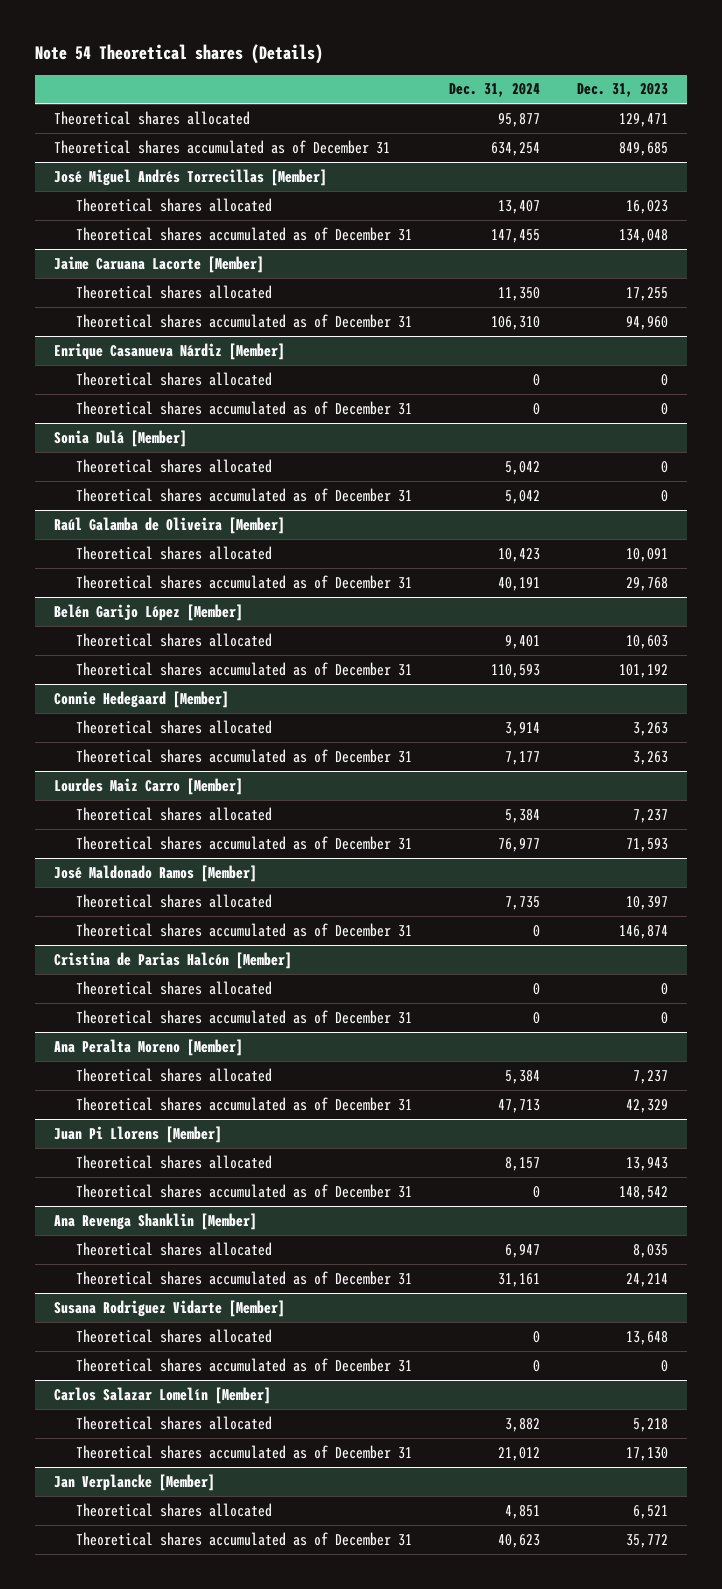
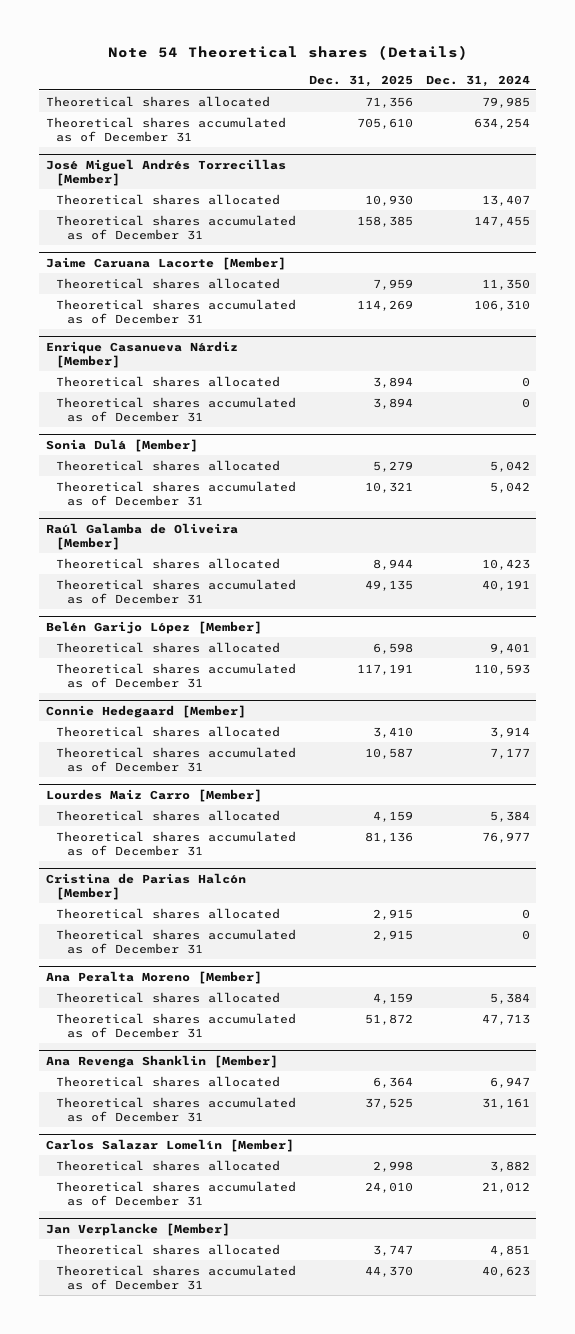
- | Dec. 31, 2024 | Dec. 31, 2023
+ | Dec. 31, 2025 | Dec. 31, 2024
- Theoretical shares allocated | 95,877 | 129,471
+ Theoretical shares allocated | 71,356 | 79,985
- José Maldonado Ramos [Member]
- Theoretical shares allocated | 7,735 | 10,397
- Theoretical shares accumulated as of December 31 | 0 | 146,874
- Juan Pi Llorens [Member]
- Theoretical shares allocated | 8,157 | 13,943
- Theoretical shares accumulated as of December 31 | 0 | 148,542
- Susana Rodriguez Vidarte [Member]
- Theoretical shares allocated | 0 | 13,648
- Theoretical shares accumulated as of December 31 | 0 | 0

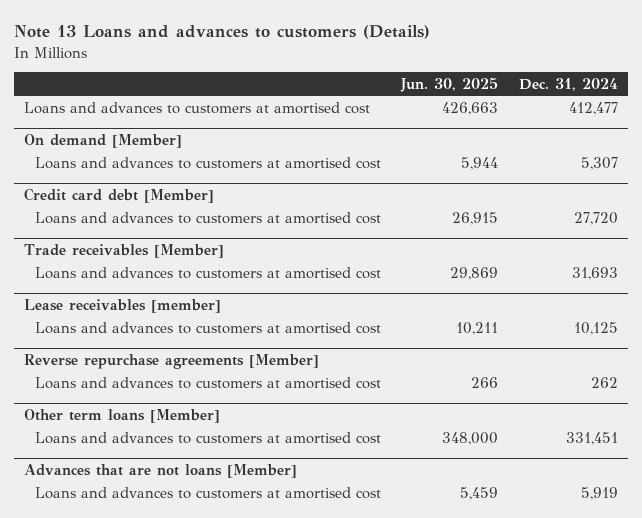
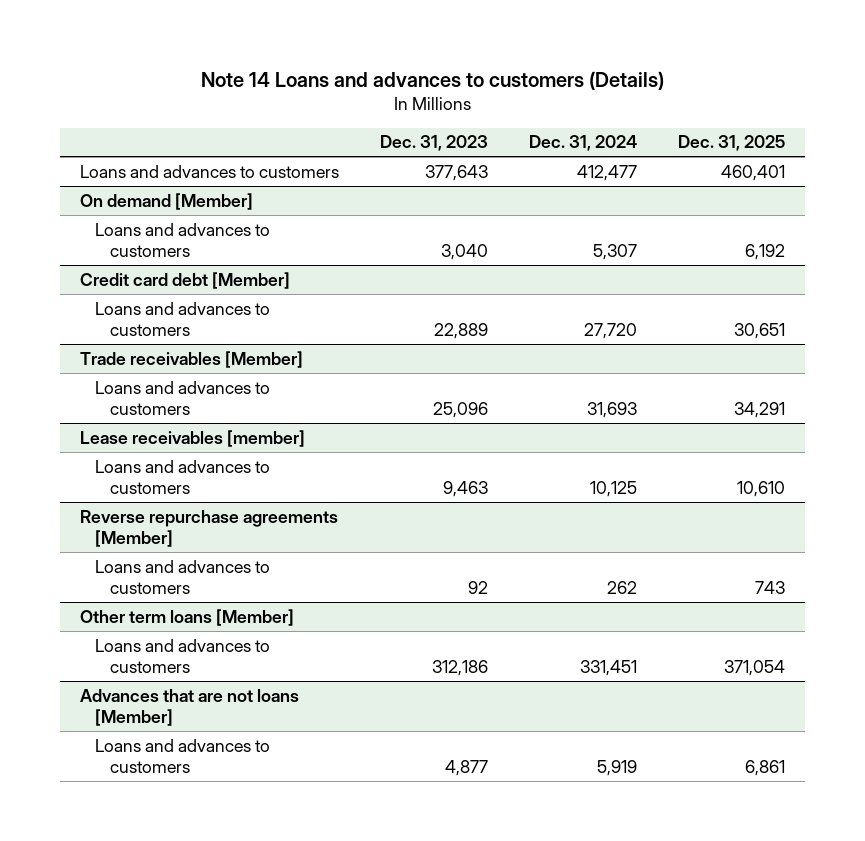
- Note 13 Loans and advances to customers (Details)
+ Note 14 Loans and advances to customers (Details)
- | Jun. 30, 2025 | Dec. 31, 2024
+ | Dec. 31, 2023 | Dec. 31, 2024 | Dec. 31, 2025
- Loans and advances to customers at amortised cost | 426,663 | 412,477
+ Loans and advances to customers | 377,643 | 412,477 | 460,401
@ On demand [Member]
- Loans and advances to customers at amortised cost | 5,944 | 5,307
+ Loans and advances to customers | 3,040 | 5,307 | 6,192
@ Credit card debt [Member]
- Loans and advances to customers at amortised cost | 26,915 | 27,720
+ Loans and advances to customers | 22,889 | 27,720 | 30,651
@ Trade receivables [Member]
- Loans and advances to customers at amortised cost | 29,869 | 31,693
+ Loans and advances to customers | 25,096 | 31,693 | 34,291
@ Lease receivables [member]
- Loans and advances to customers at amortised cost | 10,211 | 10,125
+ Loans and advances to customers | 9,463 | 10,125 | 10,610
@ Reverse repurchase agreements [Member]
- Loans and advances to customers at amortised cost | 266 | 262
+ Loans and advances to customers | 92 | 262 | 743
@ Other term loans [Member]
- Loans and advances to customers at amortised cost | 348,000 | 331,451
+ Loans and advances to customers | 312,186 | 331,451 | 371,054
@ Advances that are not loans [Member]
- Loans and advances to customers at amortised cost | 5,459 | 5,919
+ Loans and advances to customers | 4,877 | 5,919 | 6,861

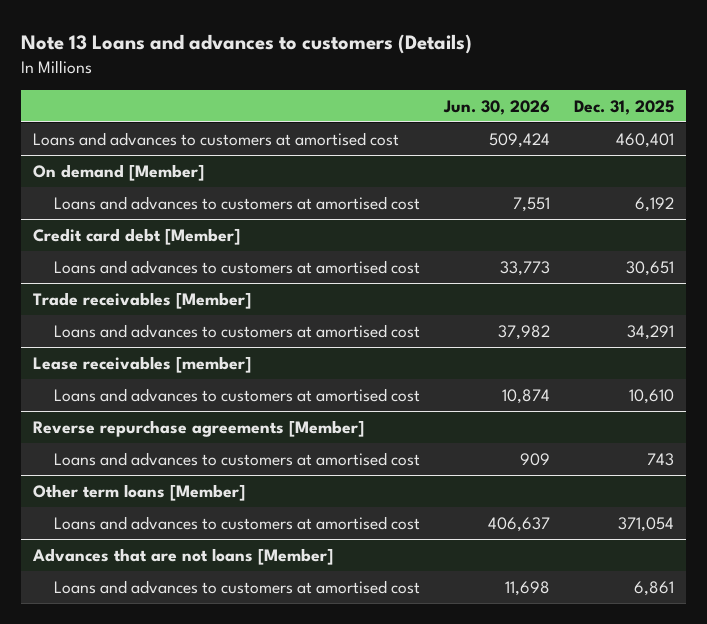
- Note 14 Loans and advances to customers (Details)
+ Note 13 Loans and advances to customers (Details)
- | Dec. 31, 2023 | Dec. 31, 2024 | Dec. 31, 2025
+ | Jun. 30, 2026 | Dec. 31, 2025
- Loans and advances to customers | 377,643 | 412,477 | 460,401
+ Loans and advances to customers at amortised cost | 509,424 | 460,401
@ On demand [Member]
- Loans and advances to customers | 3,040 | 5,307 | 6,192
+ Loans and advances to customers at amortised cost | 7,551 | 6,192
@ Credit card debt [Member]
- Loans and advances to customers | 22,889 | 27,720 | 30,651
+ Loans and advances to customers at amortised cost | 33,773 | 30,651
@ Trade receivables [Member]
- Loans and advances to customers | 25,096 | 31,693 | 34,291
+ Loans and advances to customers at amortised cost | 37,982 | 34,291
@ Lease receivables [member]
- Loans and advances to customers | 9,463 | 10,125 | 10,610
+ Loans and advances to customers at amortised cost | 10,874 | 10,610
@ Reverse repurchase agreements [Member]
- Loans and advances to customers | 92 | 262 | 743
+ Loans and advances to customers at amortised cost | 909 | 743
@ Other term loans [Member]
- Loans and advances to customers | 312,186 | 331,451 | 371,054
+ Loans and advances to customers at amortised cost | 406,637 | 371,054
@ Advances that are not loans [Member]
- Loans and advances to customers | 4,877 | 5,919 | 6,861
+ Loans and advances to customers at amortised cost | 11,698 | 6,861

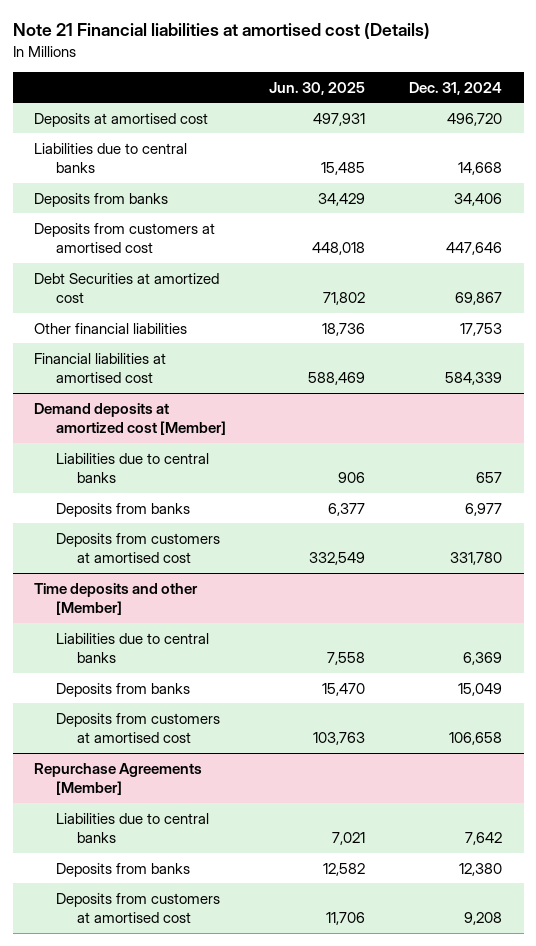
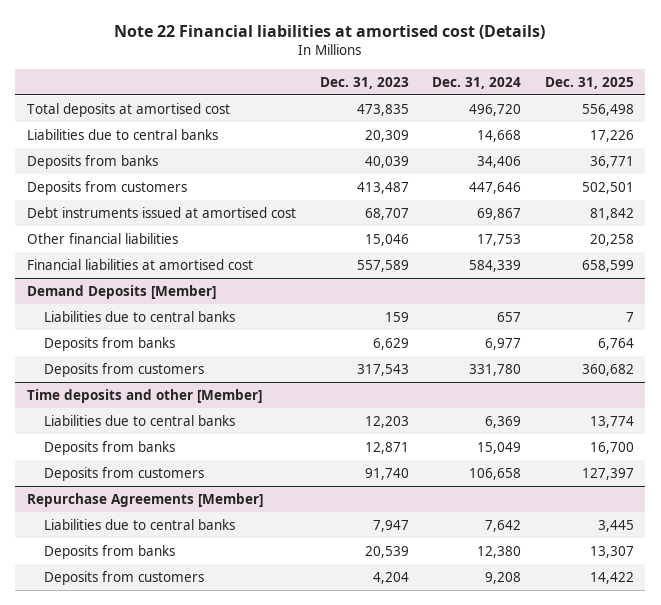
- Note 21 Financial liabilities at amortised cost (Details)
+ Note 22 Financial liabilities at amortised cost (Details)
- | Jun. 30, 2025 | Dec. 31, 2024
+ | Dec. 31, 2023 | Dec. 31, 2024 | Dec. 31, 2025
- Deposits at amortised cost | 497,931 | 496,720
+ Total deposits at amortised cost | 473,835 | 496,720 | 556,498
- Deposits from customers at amortised cost | 448,018 | 447,646
- Debt Securities at amortized cost | 71,802 | 69,867
+ Deposits from customers | 413,487 | 447,646 | 502,501
+ Debt instruments issued at amortised cost | 68,707 | 69,867 | 81,842
- Demand deposits at amortized cost [Member]
+ Demand Deposits [Member]
- Deposits from customers at amortised cost | 332,549 | 331,780
+ Deposits from customers | 317,543 | 331,780 | 360,682
@ Time deposits and other [Member]
- Deposits from customers at amortised cost | 103,763 | 106,658
+ Deposits from customers | 91,740 | 106,658 | 127,397
@ Repurchase Agreements [Member]
- Deposits from customers at amortised cost | 11,706 | 9,208
+ Deposits from customers | 4,204 | 9,208 | 14,422

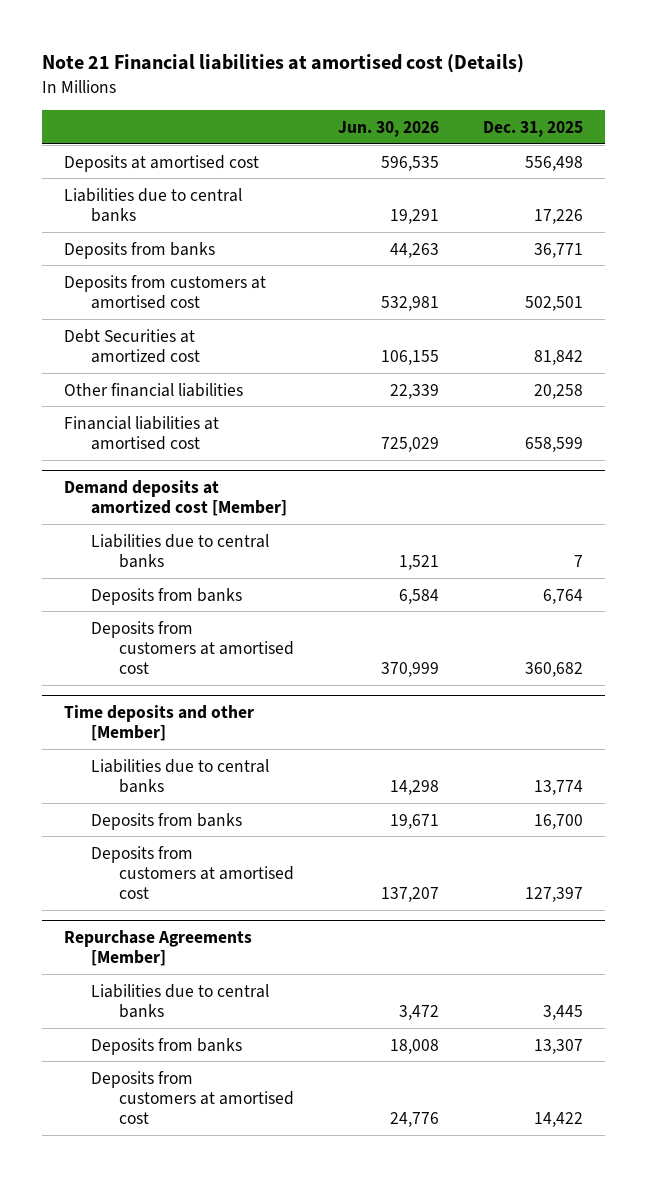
- Note 22 Financial liabilities at amortised cost (Details)
+ Note 21 Financial liabilities at amortised cost (Details)
- | Dec. 31, 2023 | Dec. 31, 2024 | Dec. 31, 2025
+ | Jun. 30, 2026 | Dec. 31, 2025
- Total deposits at amortised cost | 473,835 | 496,720 | 556,498
+ Deposits at amortised cost | 596,535 | 556,498
- Deposits from customers | 413,487 | 447,646 | 502,501
- Debt instruments issued at amortised cost | 68,707 | 69,867 | 81,842
+ Deposits from customers at amortised cost | 532,981 | 502,501
+ Debt Securities at amortized cost | 106,155 | 81,842
- Demand Deposits [Member]
+ Demand deposits at amortized cost [Member]
- Deposits from customers | 317,543 | 331,780 | 360,682
+ Deposits from customers at amortised cost | 370,999 | 360,682
@ Time deposits and other [Member]
- Deposits from customers | 91,740 | 106,658 | 127,397
+ Deposits from customers at amortised cost | 137,207 | 127,397
@ Repurchase Agreements [Member]
- Deposits from customers | 4,204 | 9,208 | 14,422
+ Deposits from customers at amortised cost | 24,776 | 14,422

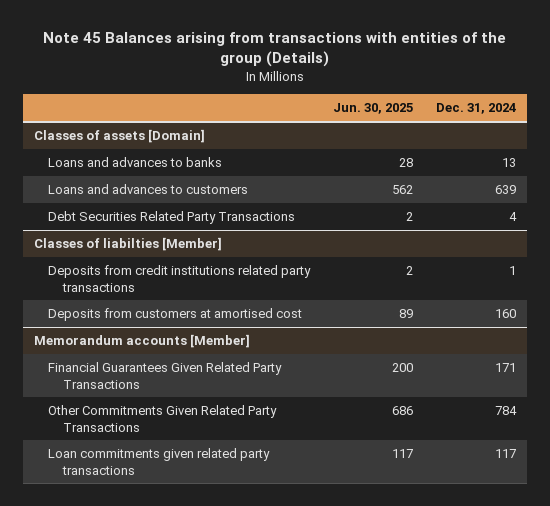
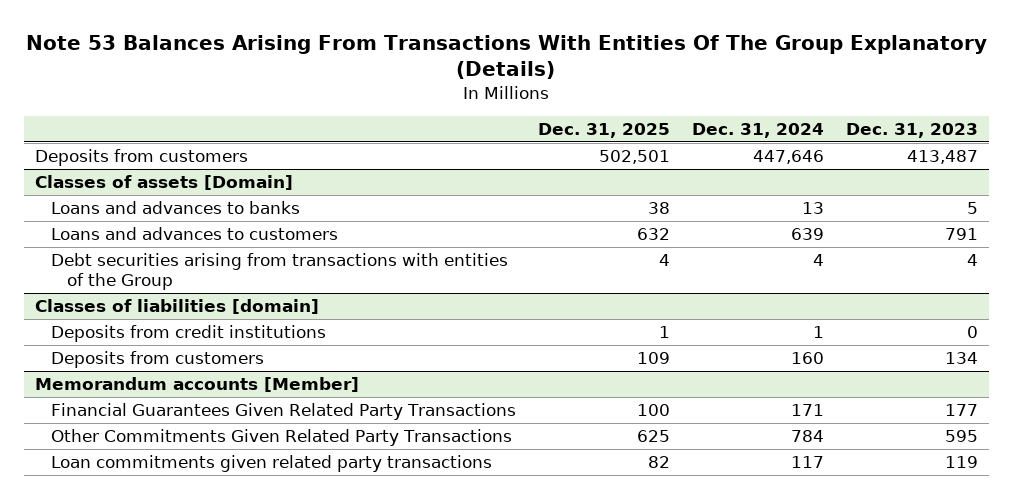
- Note 45 Balances arising from transactions with entities of the group (Details)
+ Note 53 Balances Arising From Transactions With Entities Of The Group Explanatory (Details)
- | Jun. 30, 2025 | Dec. 31, 2024
+ | Dec. 31, 2025 | Dec. 31, 2024 | Dec. 31, 2023
+ Deposits from customers | 502,501 | 447,646 | 413,487
@ Classes of assets [Domain]
- Debt Securities Related Party Transactions | 2 | 4
- Classes of liabilties [Member]
- Deposits from credit institutions related party transactions | 2 | 1
- Deposits from customers at amortised cost | 89 | 160
@ Classes of assets [Domain]
+ Debt securities arising from transactions with entities of the Group | 4 | 4 | 4
+ Classes of liabilities [domain]
+ Deposits from credit institutions | 1 | 1 | 0
+ Deposits from customers | 109 | 160 | 134

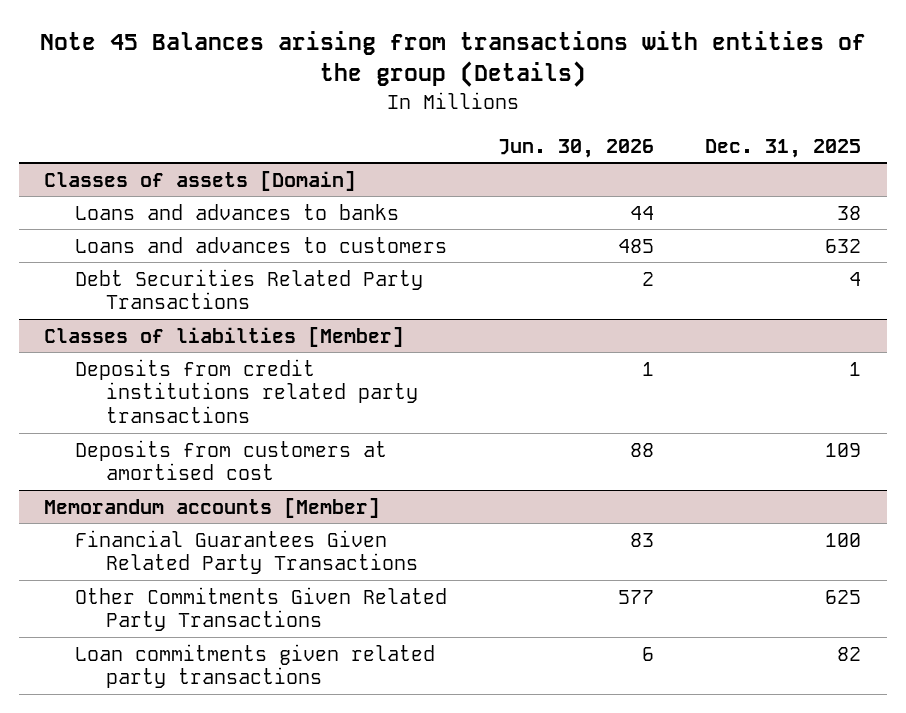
- Note 53 Balances Arising From Transactions With Entities Of The Group Explanatory (Details)
+ Note 45 Balances arising from transactions with entities of the group (Details)
- | Dec. 31, 2025 | Dec. 31, 2024 | Dec. 31, 2023
+ | Jun. 30, 2026 | Dec. 31, 2025
- Deposits from customers | 502,501 | 447,646 | 413,487
@ Classes of assets [Domain]
- Debt securities arising from transactions with entities of the Group | 4 | 4 | 4
- Classes of liabilities [domain]
- Deposits from credit institutions | 1 | 1 | 0
- Deposits from customers | 109 | 160 | 134
@ Classes of assets [Domain]
+ Debt Securities Related Party Transactions | 2 | 4
+ Classes of liabilties [Member]
+ Deposits from credit institutions related party transactions | 1 | 1
+ Deposits from customers at amortised cost | 88 | 109

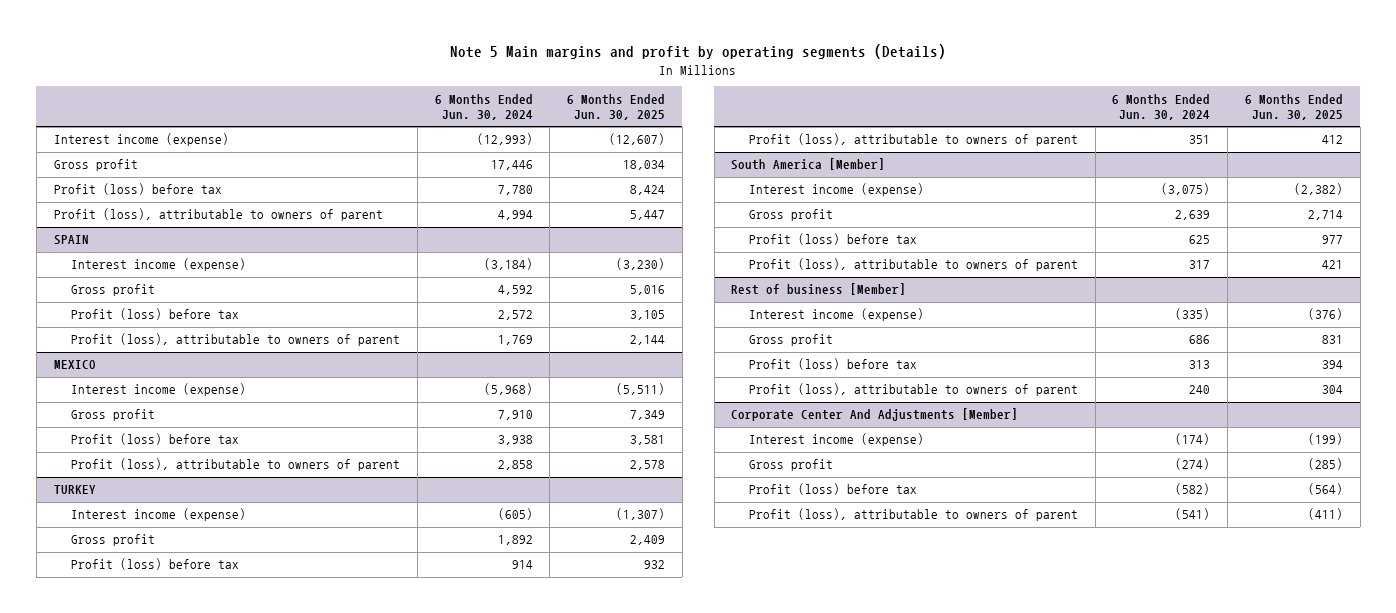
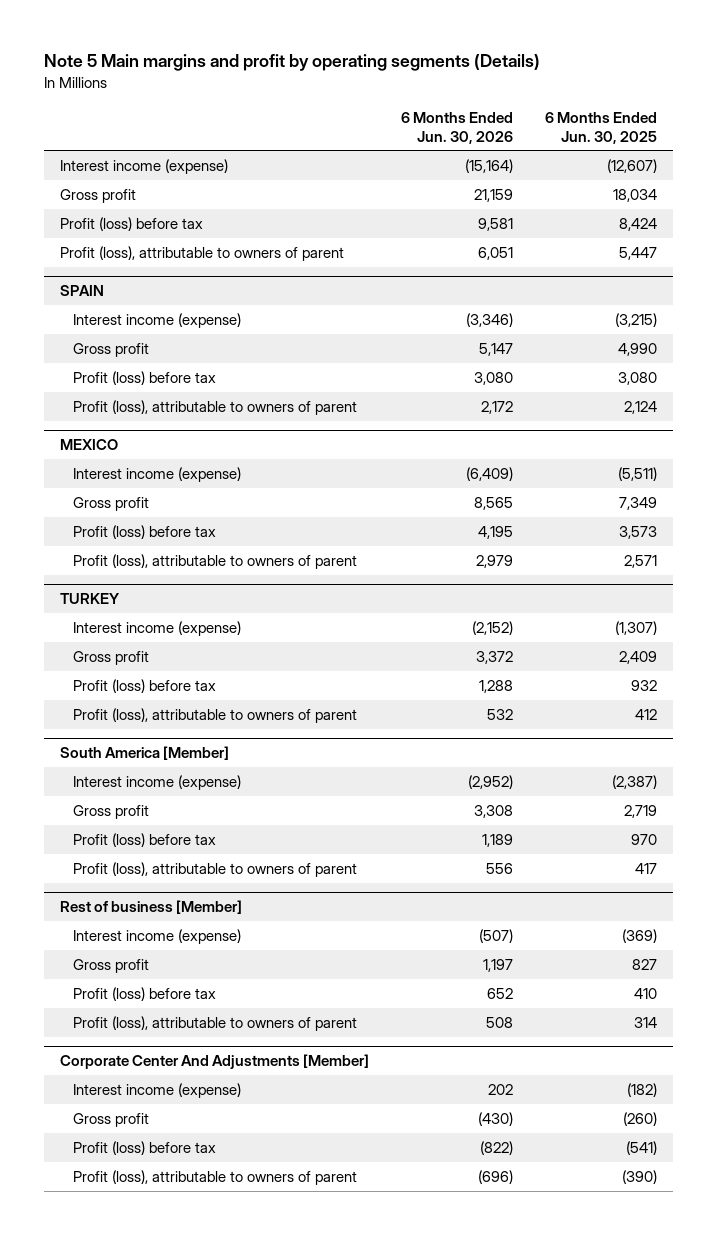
- | 6 Months Ended Jun. 30, 2024 | 6 Months Ended Jun. 30, 2025
+ | 6 Months Ended Jun. 30, 2026 | 6 Months Ended Jun. 30, 2025
@ SPAIN
- Interest income (expense) | (3,184) | (3,230)
- Gross profit | 4,592 | 5,016
- Profit (loss) before tax | 2,572 | 3,105
- Profit (loss), attributable to owners of parent | 1,769 | 2,144
+ Interest income (expense) | (3,346) | (3,215)
+ Gross profit | 5,147 | 4,990
+ Profit (loss) before tax | 3,080 | 3,080
+ Profit (loss), attributable to owners of parent | 2,172 | 2,124
@ MEXICO
- Profit (loss) before tax | 3,938 | 3,581
- Profit (loss), attributable to owners of parent | 2,858 | 2,578
+ Profit (loss) before tax | 4,195 | 3,573
+ Profit (loss), attributable to owners of parent | 2,979 | 2,571
@ South America [Member]
- Interest income (expense) | (3,075) | (2,382)
- Gross profit | 2,639 | 2,714
- Profit (loss) before tax | 625 | 977
- Profit (loss), attributable to owners of parent | 317 | 421
+ Interest income (expense) | (2,952) | (2,387)
+ Gross profit | 3,308 | 2,719
+ Profit (loss) before tax | 1,189 | 970
+ Profit (loss), attributable to owners of parent | 556 | 417
@ Rest of business [Member]
- Interest income (expense) | (335) | (376)
- Gross profit | 686 | 831
- Profit (loss) before tax | 313 | 394
- Profit (loss), attributable to owners of parent | 240 | 304
+ Interest income (expense) | (507) | (369)
+ Gross profit | 1,197 | 827
+ Profit (loss) before tax | 652 | 410
+ Profit (loss), attributable to owners of parent | 508 | 314
@ Corporate Center And Adjustments [Member]
- Interest income (expense) | (174) | (199)
- Gross profit | (274) | (285)
- Profit (loss) before tax | (582) | (564)
- Profit (loss), attributable to owners of parent | (541) | (411)
+ Interest income (expense) | 202 | (182)
+ Gross profit | (430) | (260)
+ Profit (loss) before tax | (822) | (541)
+ Profit (loss), attributable to owners of parent | (696) | (390)

